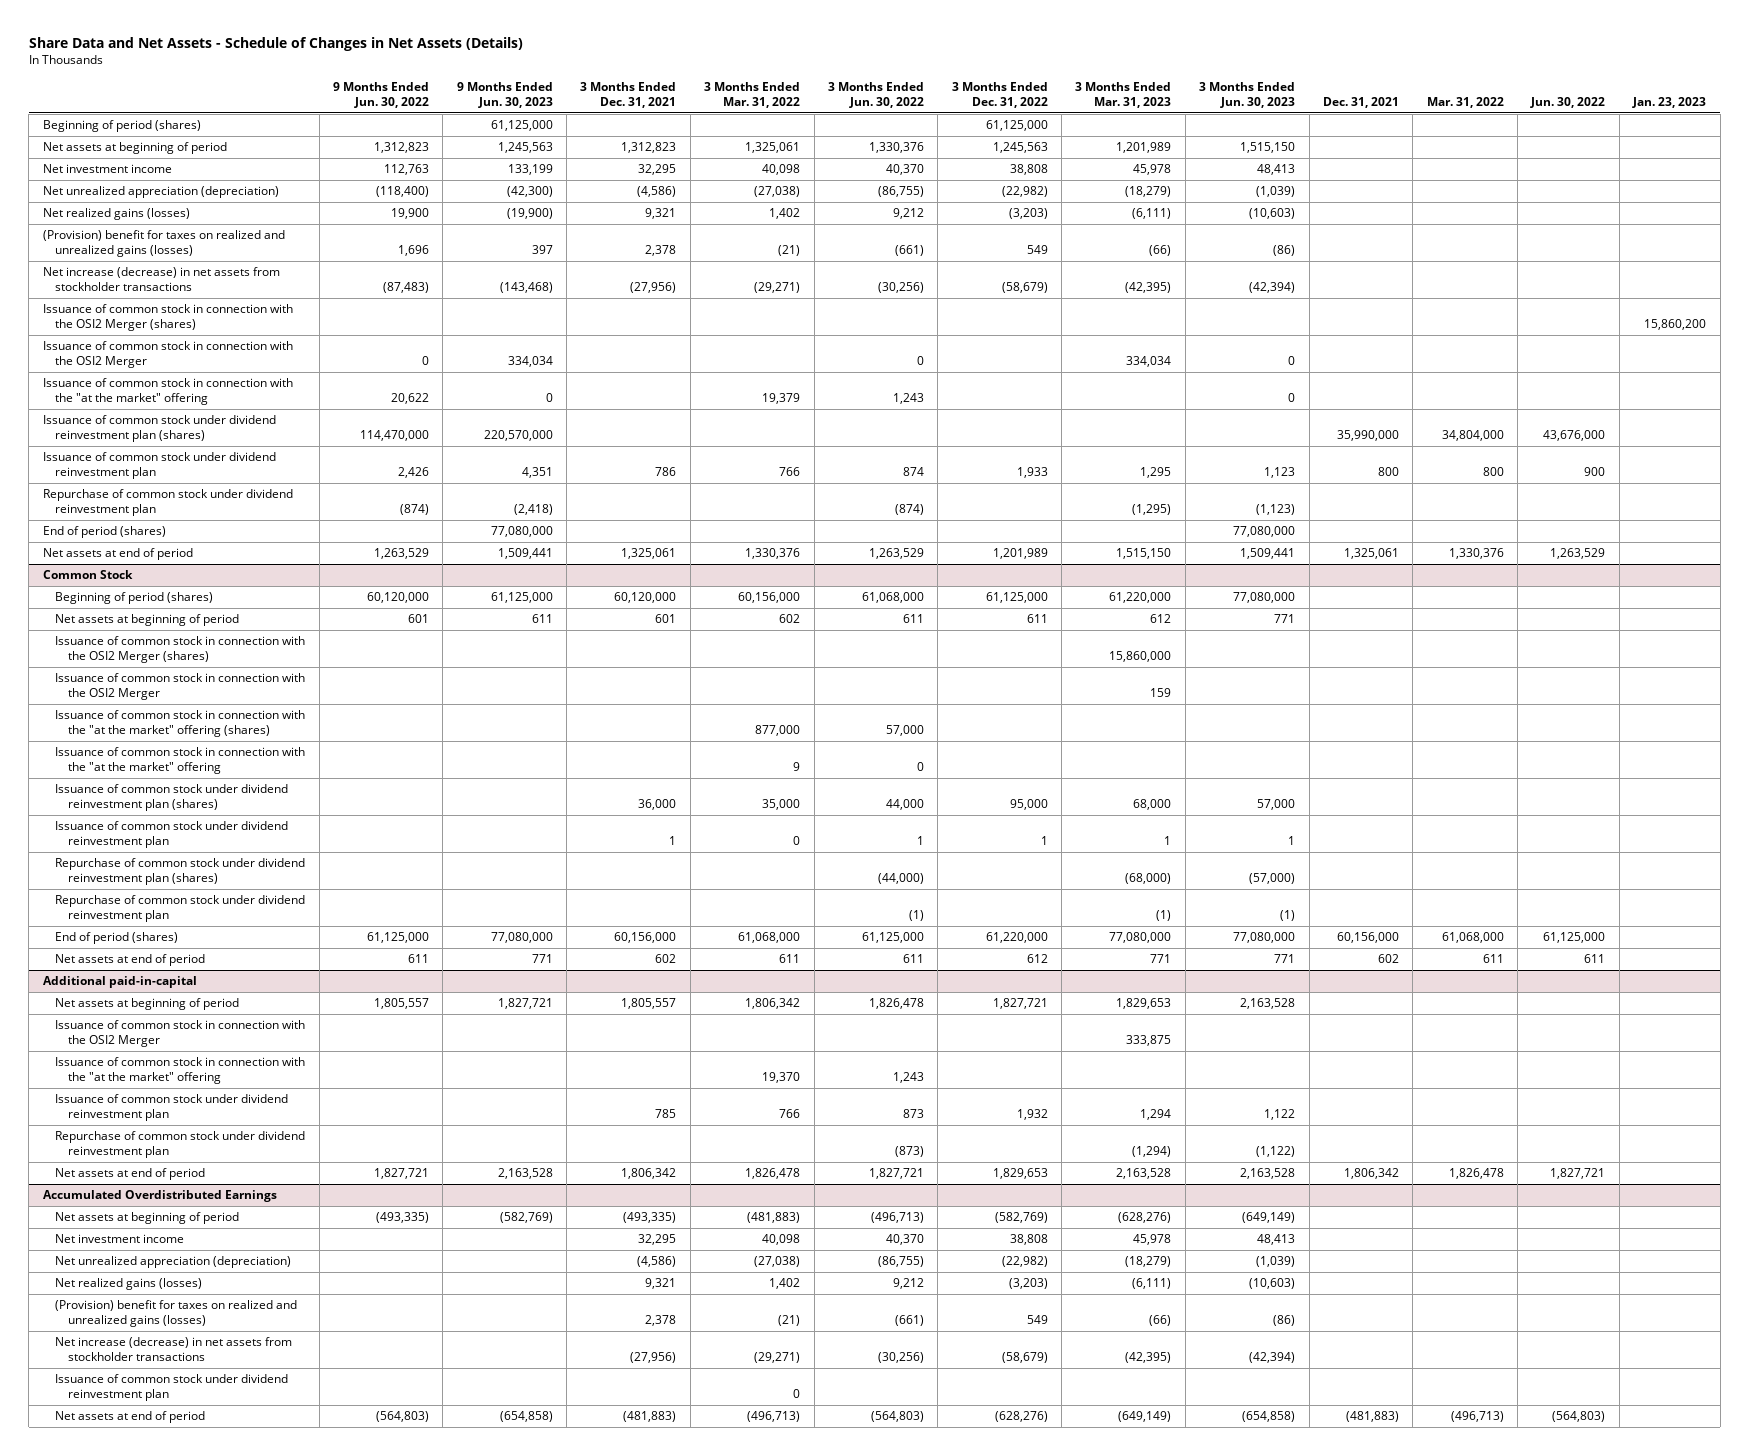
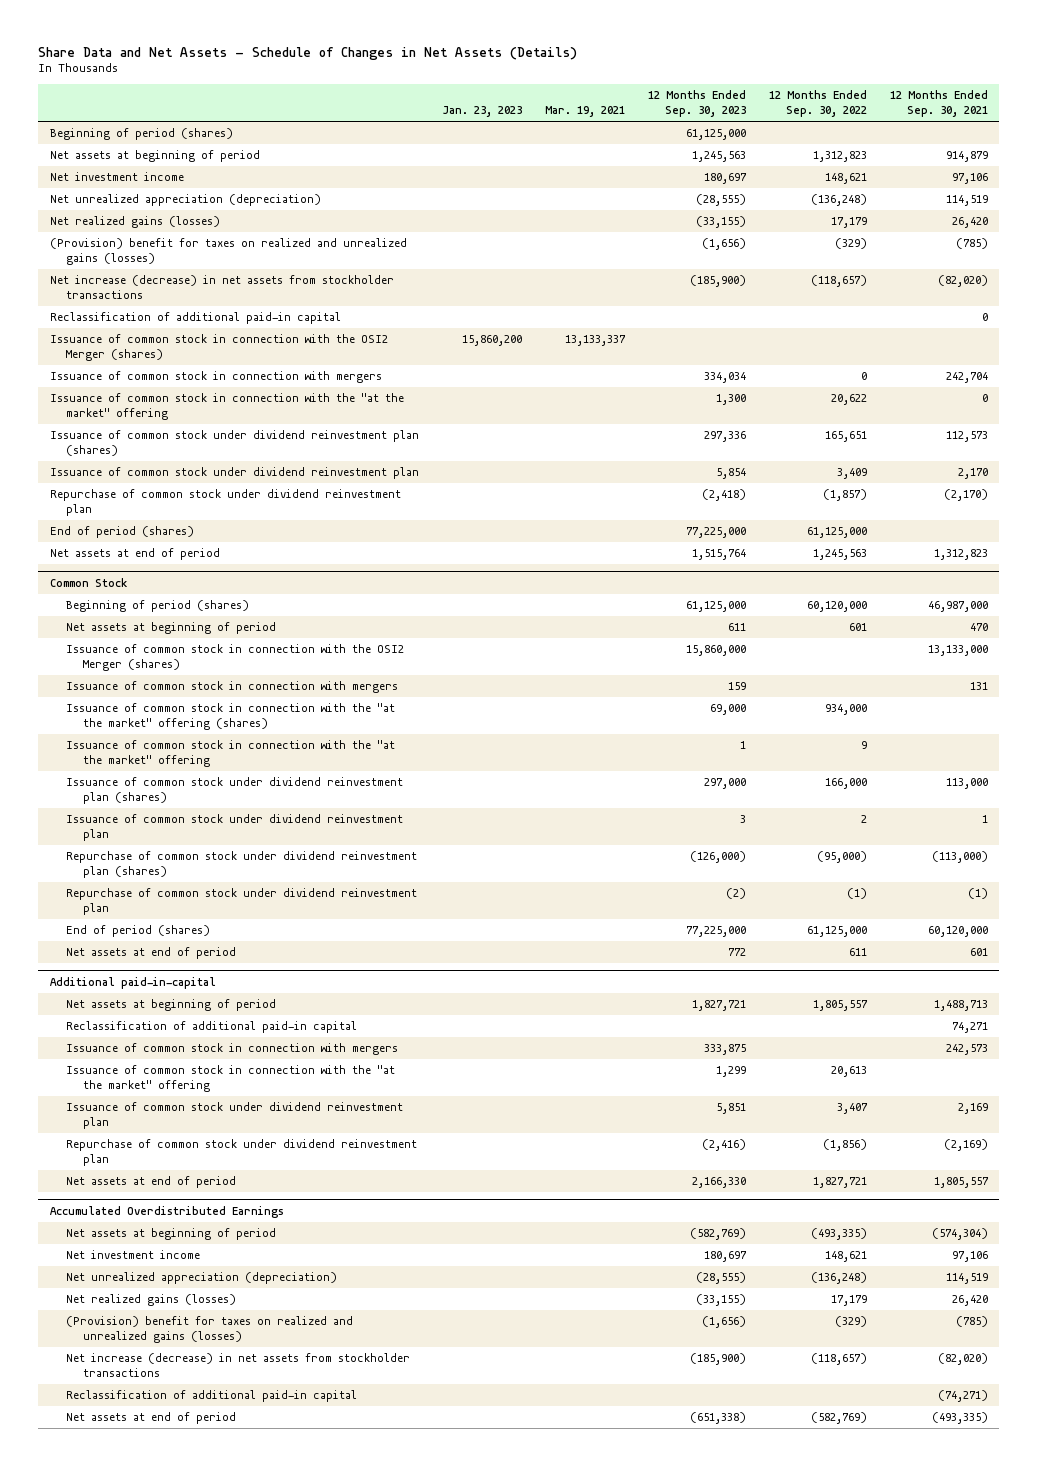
- | 9 Months Ended Jun. 30, 2022 | 9 Months Ended Jun. 30, 2023 | 3 Months Ended Dec. 31, 2021 | 3 Months Ended Mar. 31, 2022 | 3 Months Ended Jun. 30, 2022 | 3 Months Ended Dec. 31, 2022 | 3 Months Ended Mar. 31, 2023 | 3 Months Ended Jun. 30, 2023 | Dec. 31, 2021 | Mar. 31, 2022 | Jun. 30, 2022 | Jan. 23, 2023
+ | Jan. 23, 2023 | Mar. 19, 2021 | 12 Months Ended Sep. 30, 2023 | 12 Months Ended Sep. 30, 2022 | 12 Months Ended Sep. 30, 2021
+ Reclassification of additional paid-in capital | | | | | 0
- Issuance of common stock in connection with the OSI2 Merger | 0 | 334,034 | | | 0 | | 334,034 | 0 | | | |
+ Issuance of common stock in connection with mergers | | | 334,034 | 0 | 242,704
@ Common Stock
- Issuance of common stock in connection with the OSI2 Merger | | | | | | | 159 | | | | |
+ Issuance of common stock in connection with mergers | | | 159 | | 131
@ Additional paid-in-capital
- Issuance of common stock in connection with the OSI2 Merger | | | | | | | 333,875 | | | | |
+ Reclassification of additional paid-in capital | | | | | 74,271
+ Issuance of common stock in connection with mergers | | | 333,875 | | 242,573
@ Accumulated Overdistributed Earnings
- Issuance of common stock under dividend reinvestment plan | | | | 0 | | | | | | | |
+ Reclassification of additional paid-in capital | | | | | (74,271)

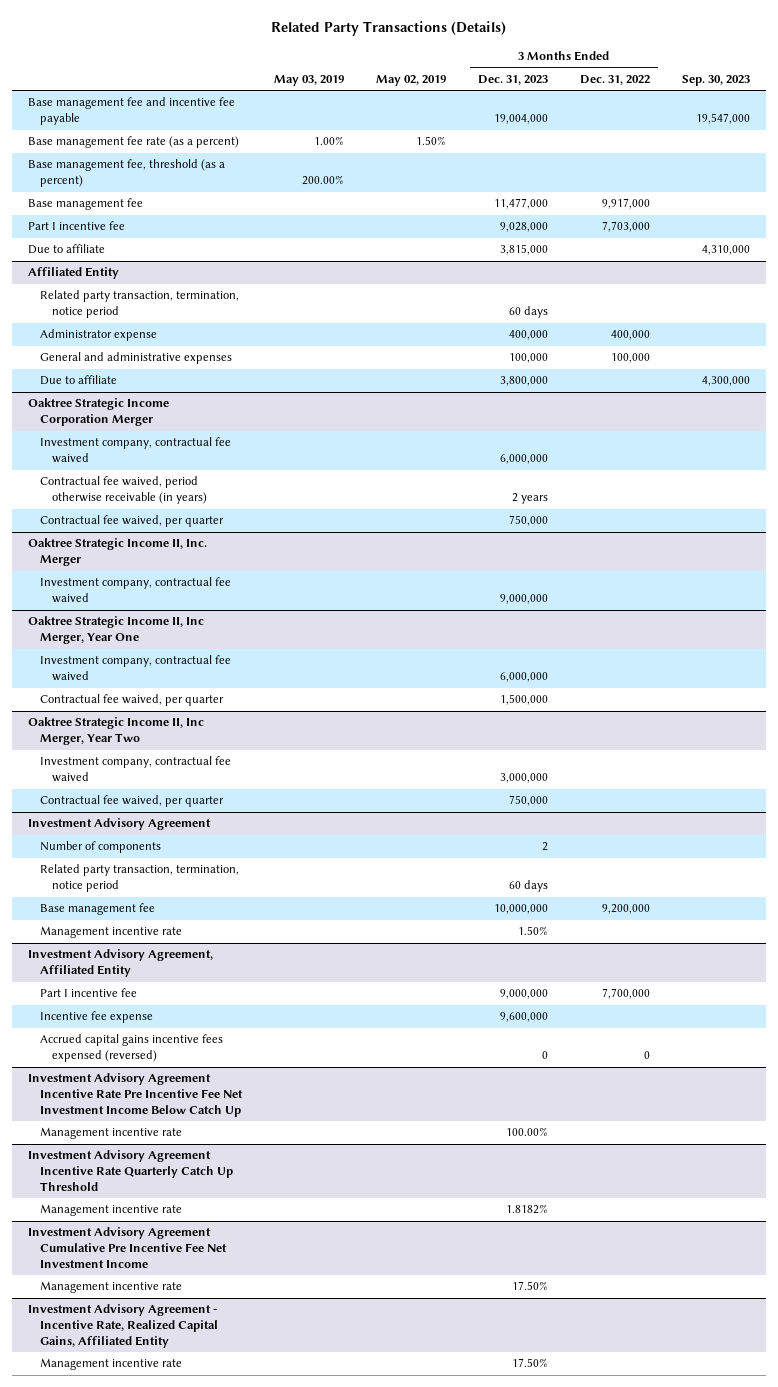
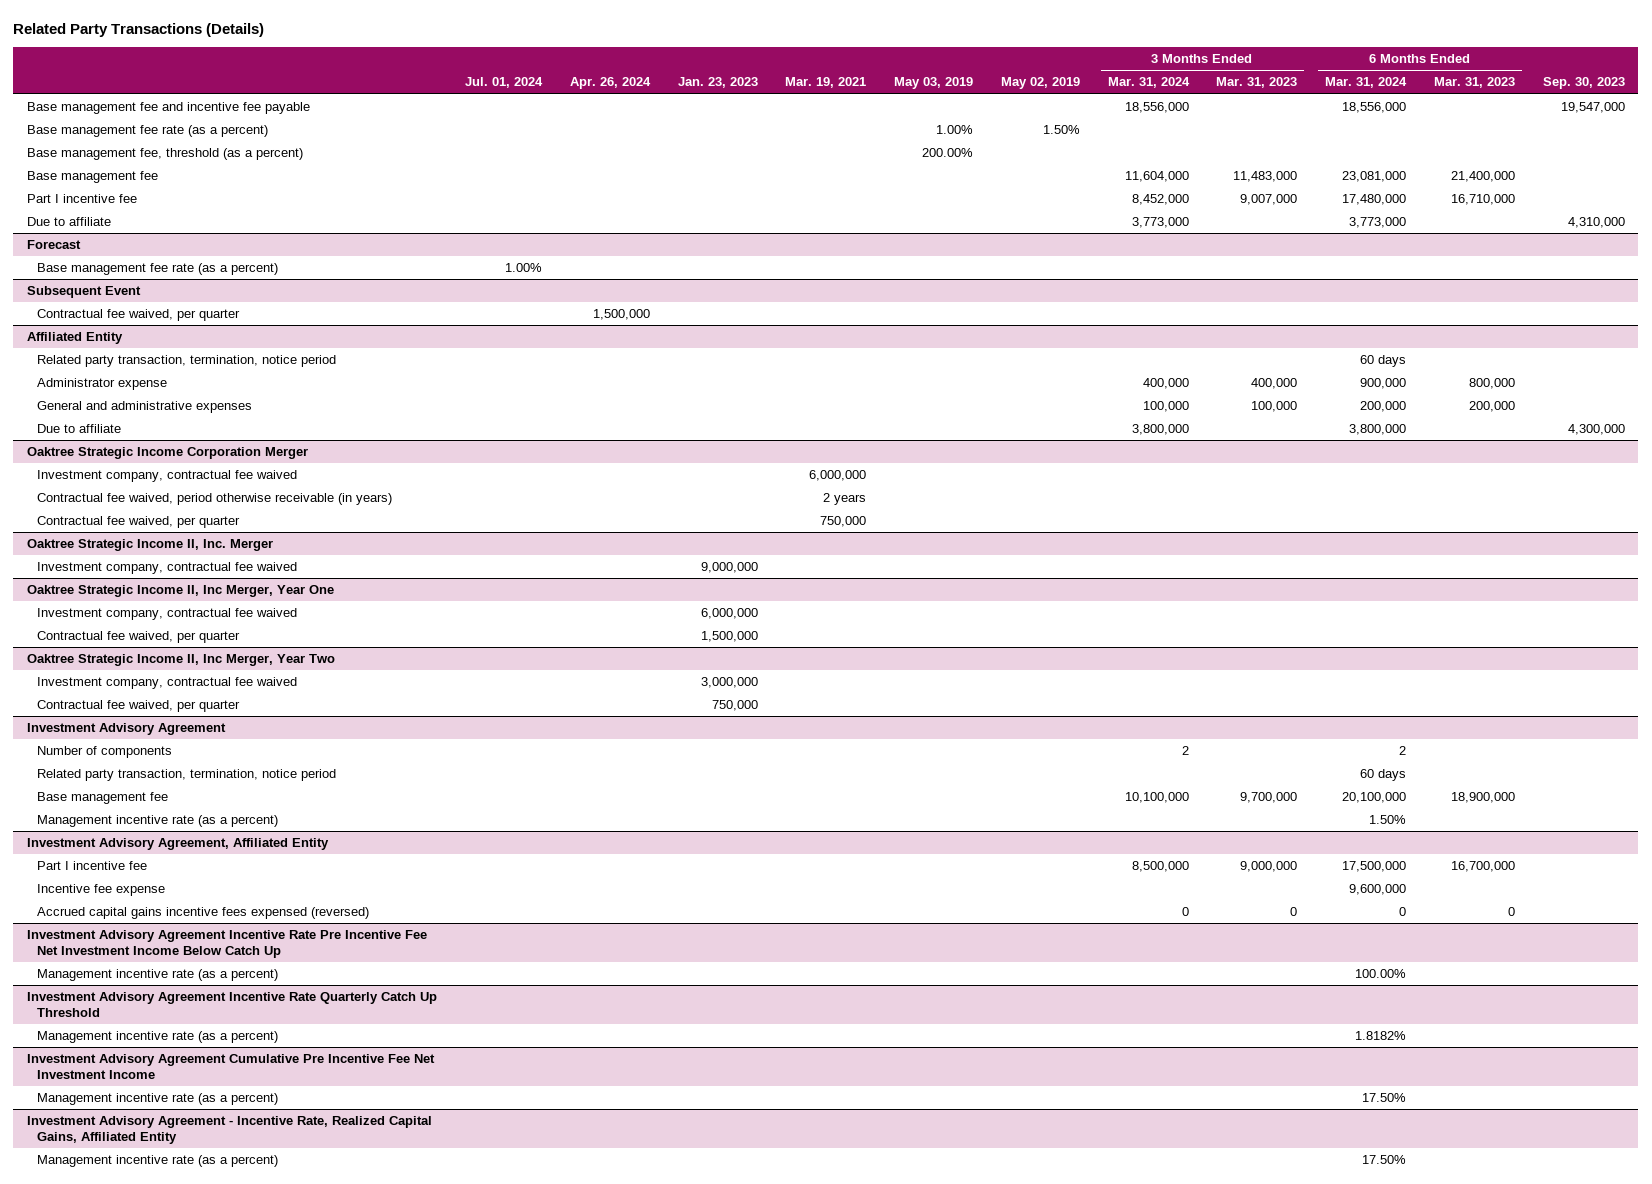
- | May 03, 2019 | May 02, 2019 | 3 Months Ended Dec. 31, 2023 | 3 Months Ended Dec. 31, 2022 | Sep. 30, 2023
+ | Jul. 01, 2024 | Apr. 26, 2024 | Jan. 23, 2023 | Mar. 19, 2021 | May 03, 2019 | May 02, 2019 | 3 Months Ended Mar. 31, 2024 | 3 Months Ended Mar. 31, 2023 | 6 Months Ended Mar. 31, 2024 | 6 Months Ended Mar. 31, 2023 | Sep. 30, 2023
+ Forecast
+ Base management fee rate (as a percent) | 1.00% | | | | | | | | | |
+ Subsequent Event
+ Contractual fee waived, per quarter | | 1,500,000 | | | | | | | | |
@ Investment Advisory Agreement
- Management incentive rate | | | 1.50% | |
+ Management incentive rate (as a percent) | | | | | | | | | 1.50% | |
@ Investment Advisory Agreement Incentive Rate Pre Incentive Fee Net Investment Income Below Catch Up
- Management incentive rate | | | 100.00% | |
+ Management incentive rate (as a percent) | | | | | | | | | 100.00% | |
@ Investment Advisory Agreement Incentive Rate Quarterly Catch Up Threshold
- Management incentive rate | | | 1.8182% | |
+ Management incentive rate (as a percent) | | | | | | | | | 1.8182% | |
@ Investment Advisory Agreement Cumulative Pre Incentive Fee Net Investment Income
- Management incentive rate | | | 17.50% | |
+ Management incentive rate (as a percent) | | | | | | | | | 17.50% | |
@ Investment Advisory Agreement - Incentive Rate, Realized Capital Gains, Affiliated Entity
- Management incentive rate | | | 17.50% | |
+ Management incentive rate (as a percent) | | | | | | | | | 17.50% | |

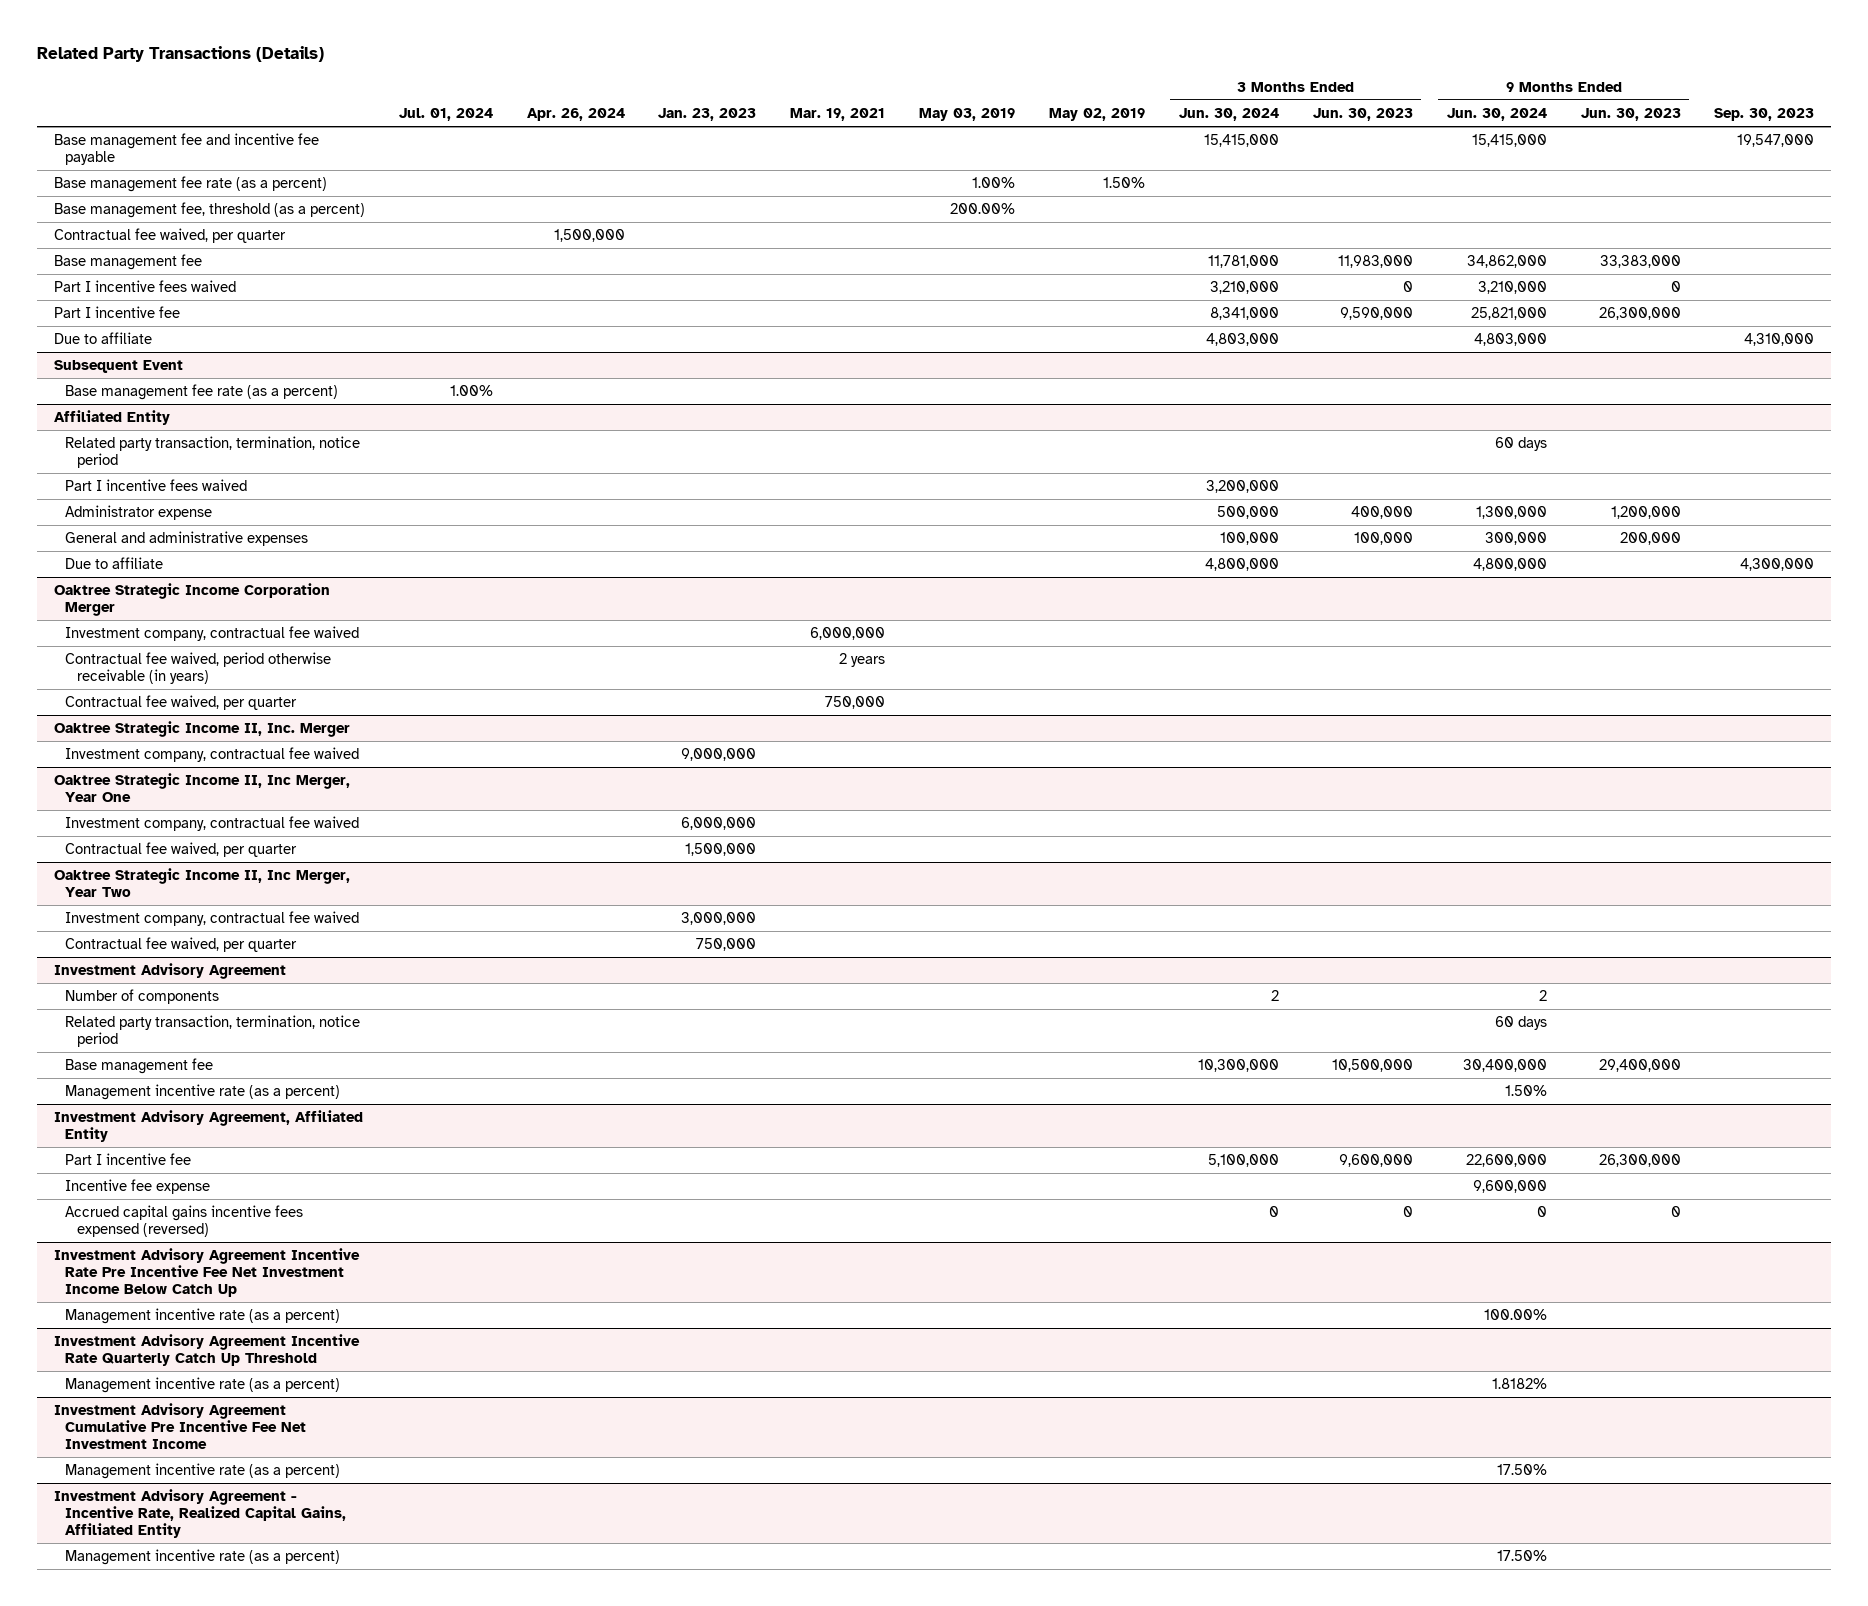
- | Jul. 01, 2024 | Apr. 26, 2024 | Jan. 23, 2023 | Mar. 19, 2021 | May 03, 2019 | May 02, 2019 | 3 Months Ended Mar. 31, 2024 | 3 Months Ended Mar. 31, 2023 | 6 Months Ended Mar. 31, 2024 | 6 Months Ended Mar. 31, 2023 | Sep. 30, 2023
+ | Jul. 01, 2024 | Apr. 26, 2024 | Jan. 23, 2023 | Mar. 19, 2021 | May 03, 2019 | May 02, 2019 | 3 Months Ended Jun. 30, 2024 | 3 Months Ended Jun. 30, 2023 | 9 Months Ended Jun. 30, 2024 | 9 Months Ended Jun. 30, 2023 | Sep. 30, 2023
+ Contractual fee waived, per quarter | | 1,500,000 | | | | | | | | |
+ Part I incentive fees waived | | | | | | | 3,210,000 | 0 | 3,210,000 | 0 |
- Forecast
- Base management fee rate (as a percent) | 1.00% | | | | | | | | | |
@ Subsequent Event
- Contractual fee waived, per quarter | | 1,500,000 | | | | | | | | |
+ Base management fee rate (as a percent) | 1.00% | | | | | | | | | |
@ Affiliated Entity
+ Part I incentive fees waived | | | | | | | 3,200,000 | | | |

